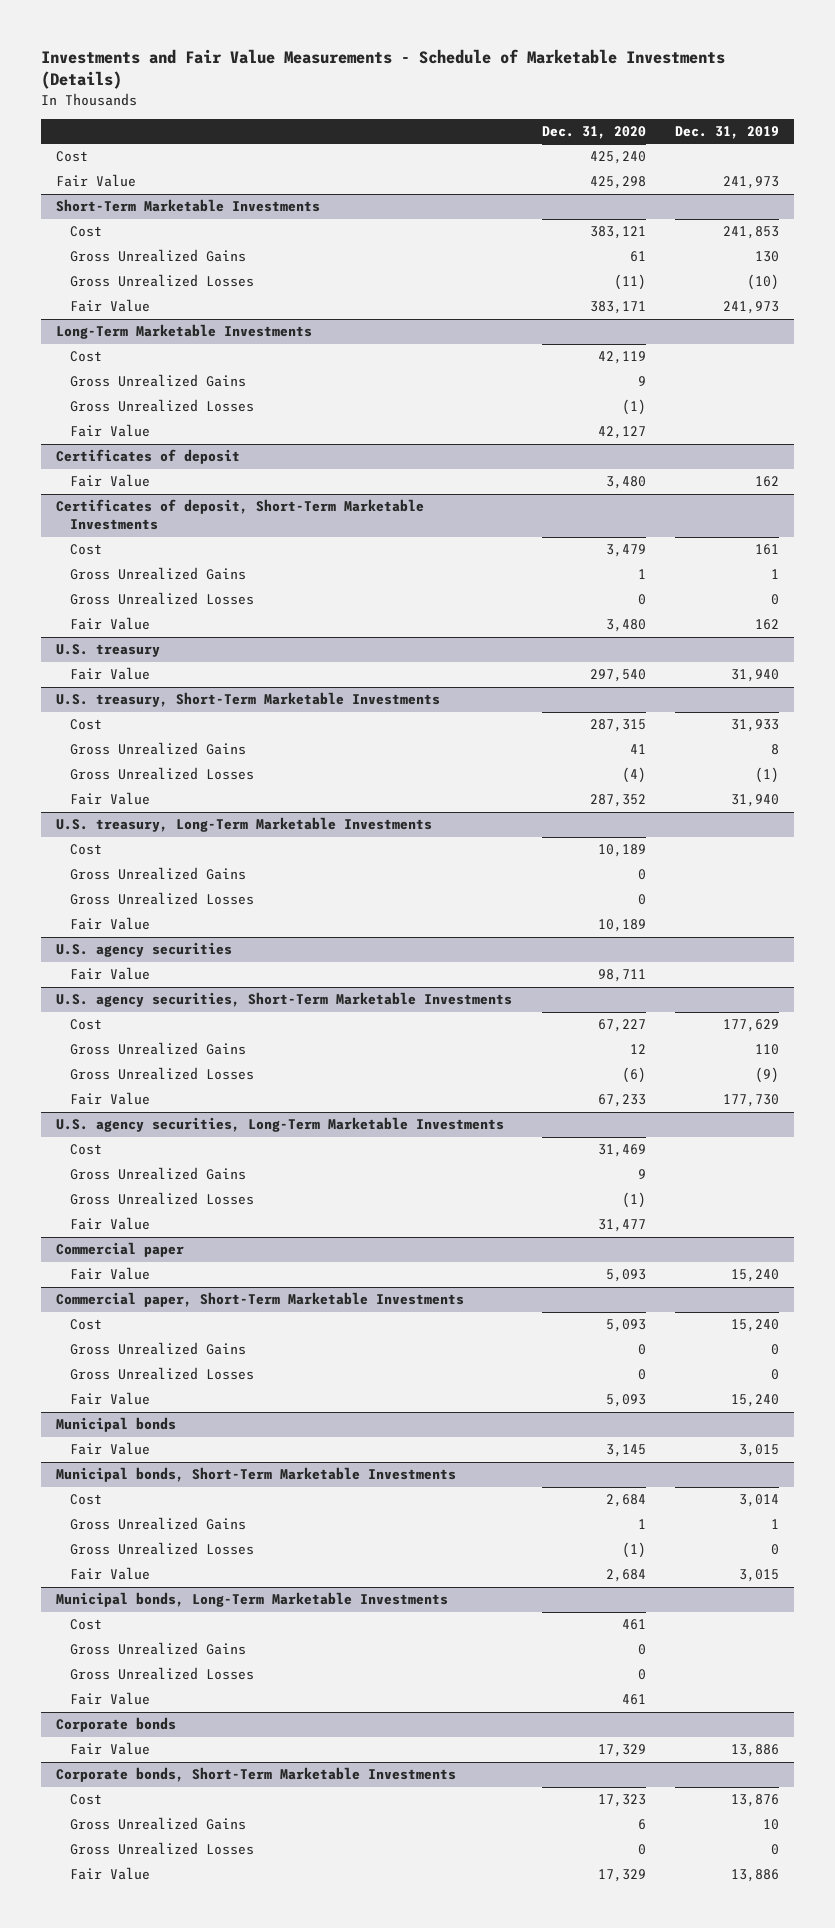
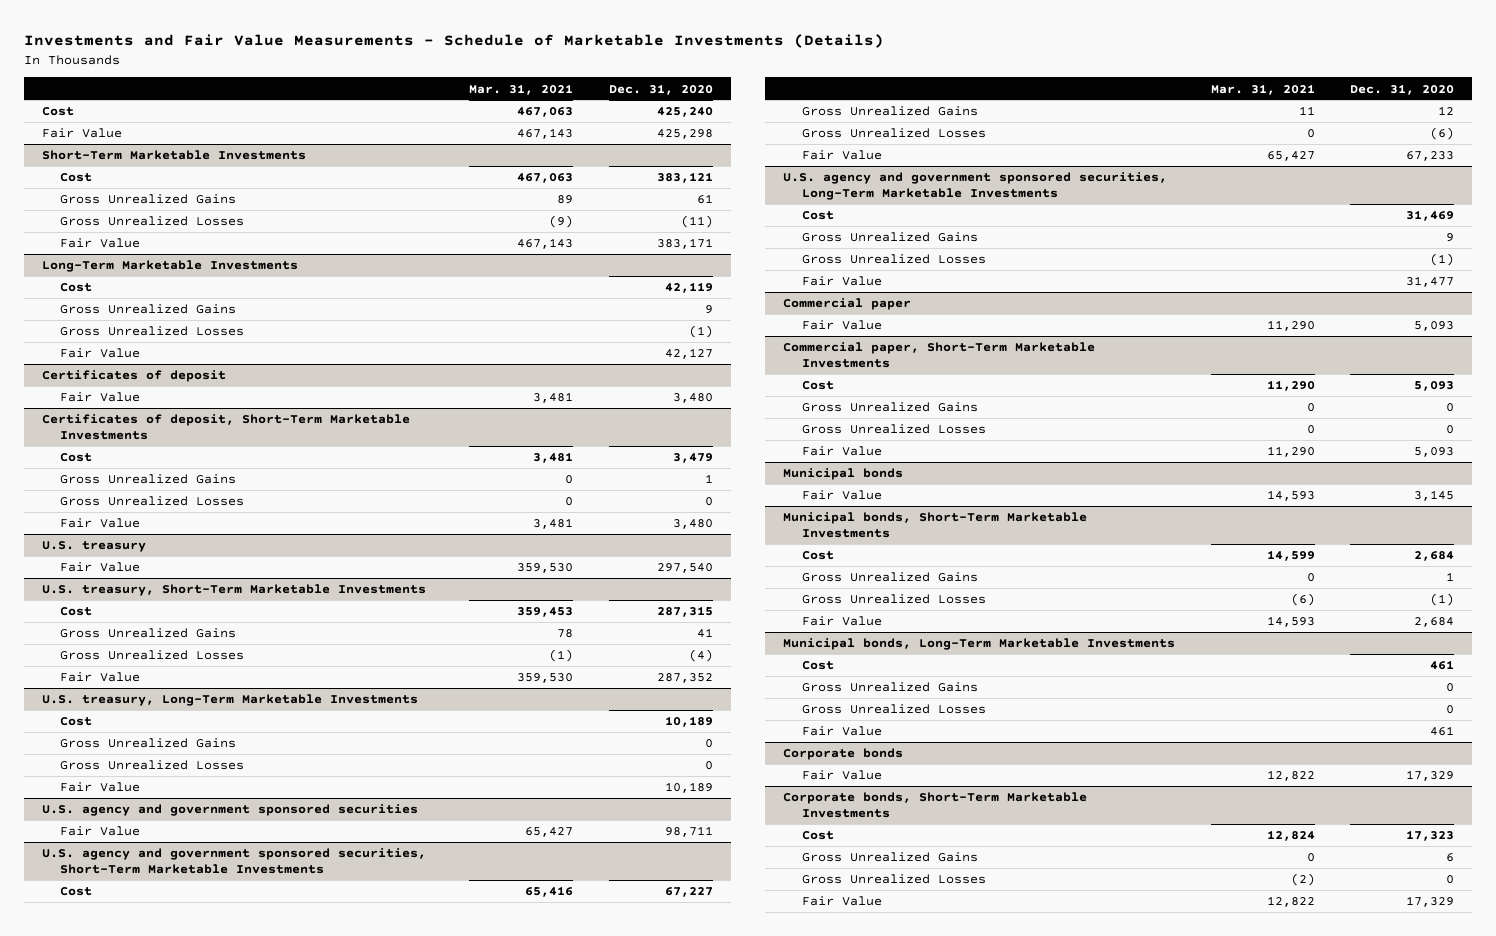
- | Dec. 31, 2020 | Dec. 31, 2019
+ | Mar. 31, 2021 | Dec. 31, 2020
- U.S. agency securities
+ U.S. agency and government sponsored securities
- U.S. agency securities, Short-Term Marketable Investments
+ U.S. agency and government sponsored securities, Short-Term Marketable Investments
- U.S. agency securities, Long-Term Marketable Investments
+ U.S. agency and government sponsored securities, Long-Term Marketable Investments

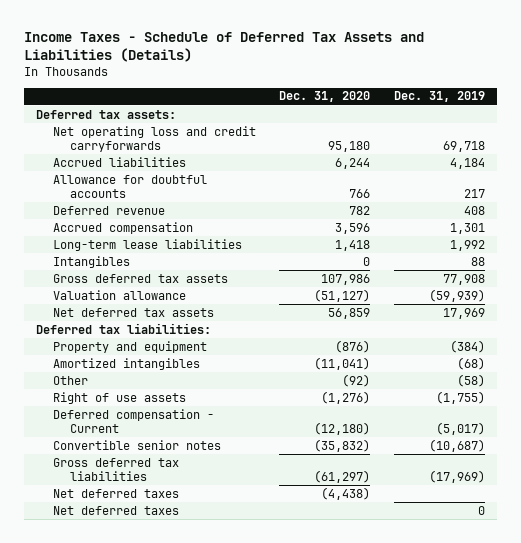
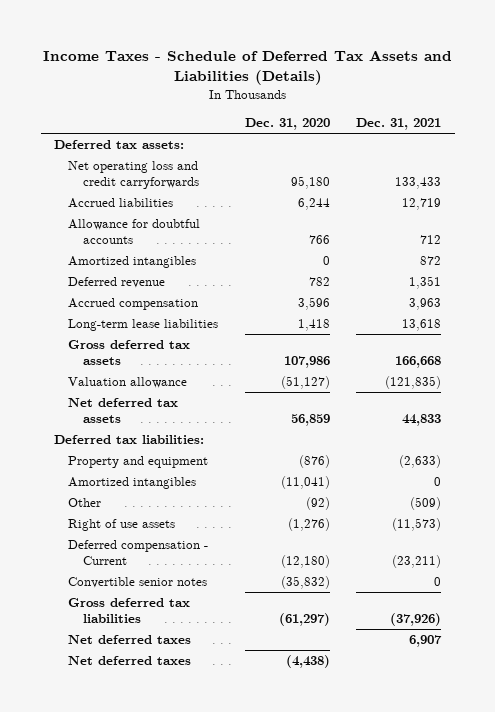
- | Dec. 31, 2020 | Dec. 31, 2019
+ | Dec. 31, 2020 | Dec. 31, 2021
+ Amortized intangibles | 0 | 872
- Intangibles | 0 | 88
moved down: Net deferred taxes | (4,438) |

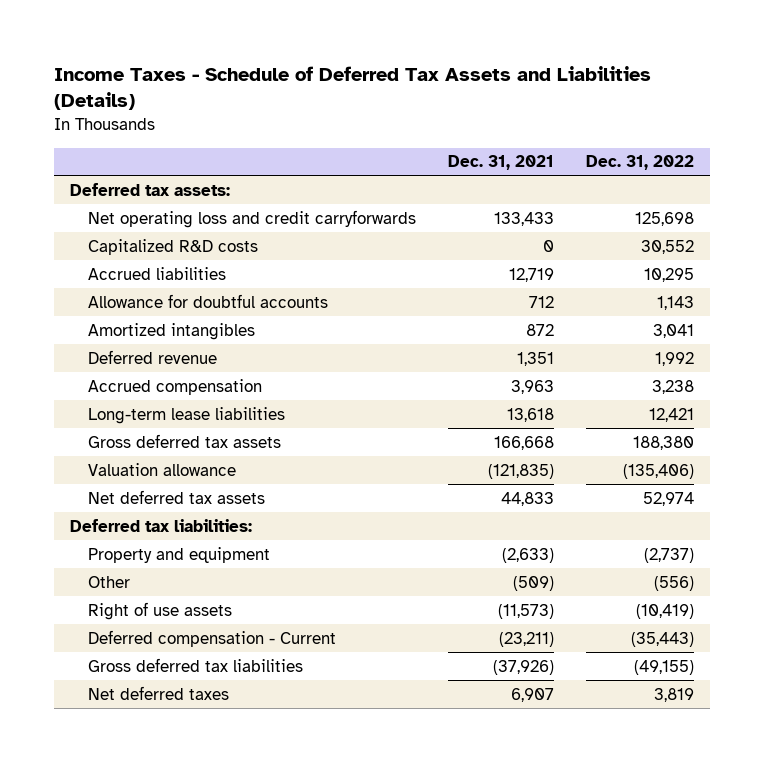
- | Dec. 31, 2020 | Dec. 31, 2021
+ | Dec. 31, 2021 | Dec. 31, 2022
+ Capitalized R&D costs | 0 | 30,552
- Amortized intangibles | (11,041) | 0
- Convertible senior notes | (35,832) | 0
- Net deferred taxes | (4,438) |

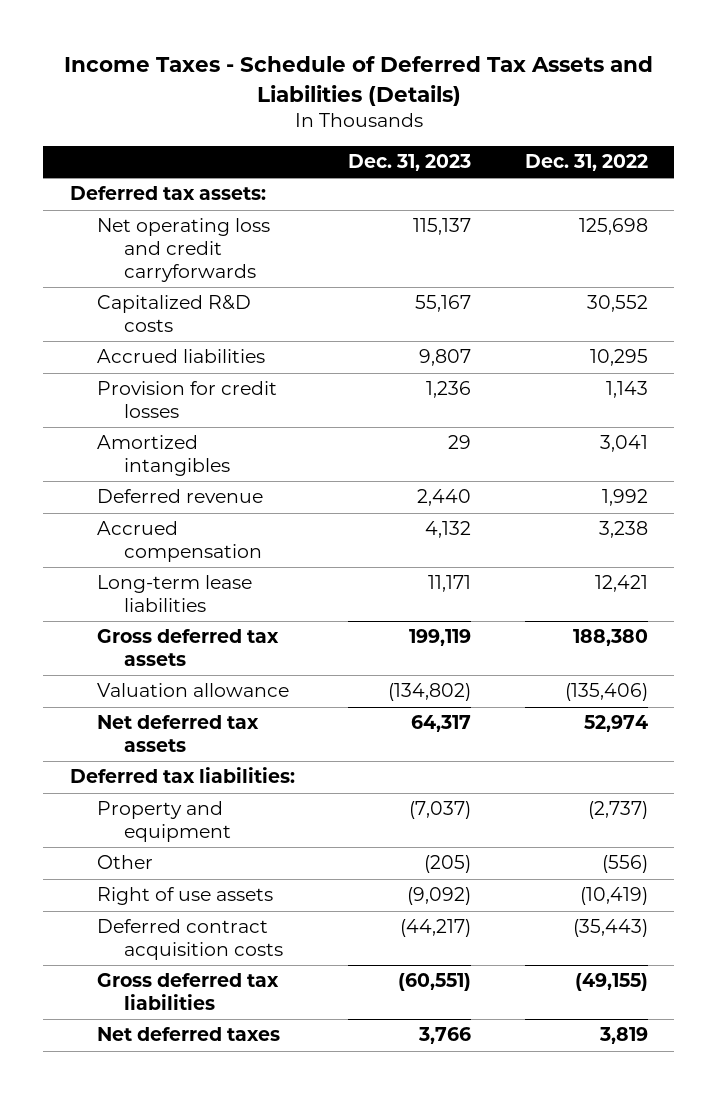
- | Dec. 31, 2021 | Dec. 31, 2022
+ | Dec. 31, 2023 | Dec. 31, 2022
- Allowance for doubtful accounts | 712 | 1,143
+ Provision for credit losses | 1,236 | 1,143
- Deferred compensation - Current | (23,211) | (35,443)
+ Deferred contract acquisition costs | (44,217) | (35,443)

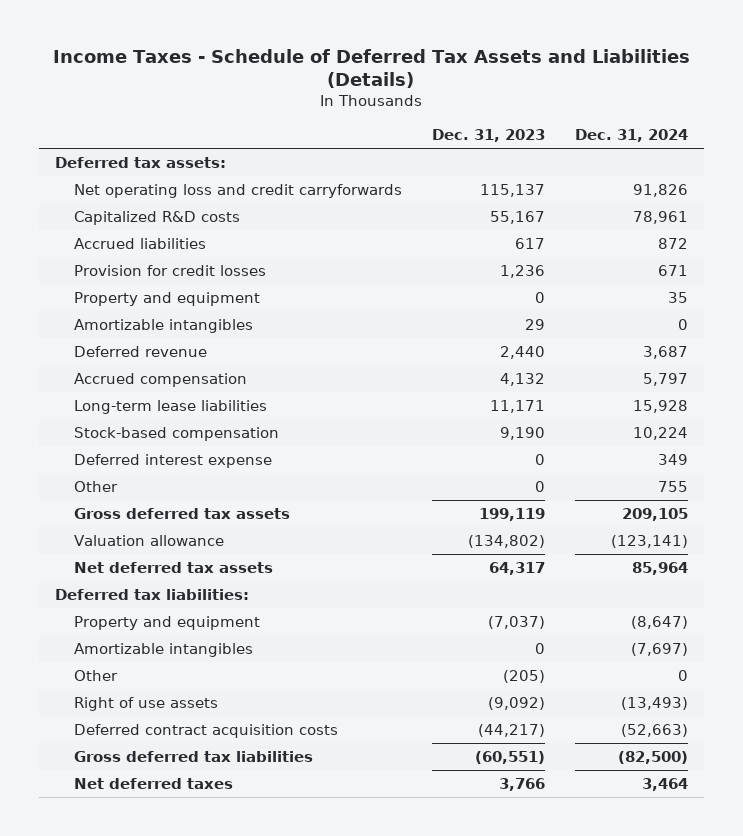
- | Dec. 31, 2023 | Dec. 31, 2022
+ | Dec. 31, 2023 | Dec. 31, 2024
- Accrued liabilities | 9,807 | 10,295
+ Accrued liabilities | 617 | 872
- Amortized intangibles | 29 | 3,041
+ Property and equipment | 0 | 35
+ Amortizable intangibles | 29 | 0
+ Stock-based compensation | 9,190 | 10,224
+ Deferred interest expense | 0 | 349
+ Other | 0 | 755
+ Amortizable intangibles | 0 | (7,697)

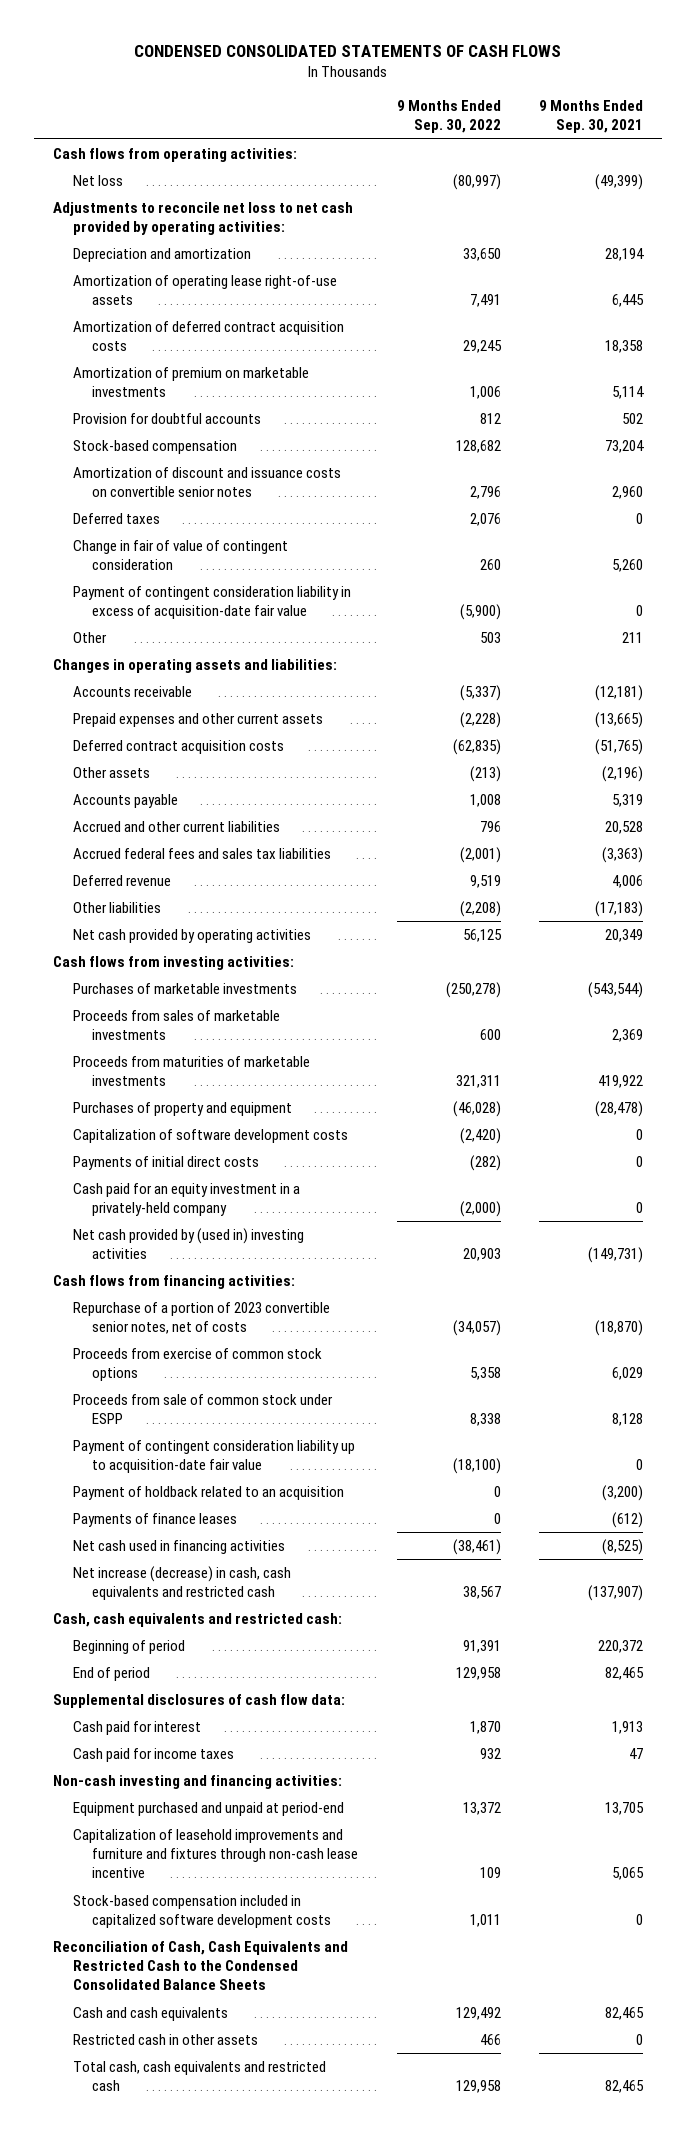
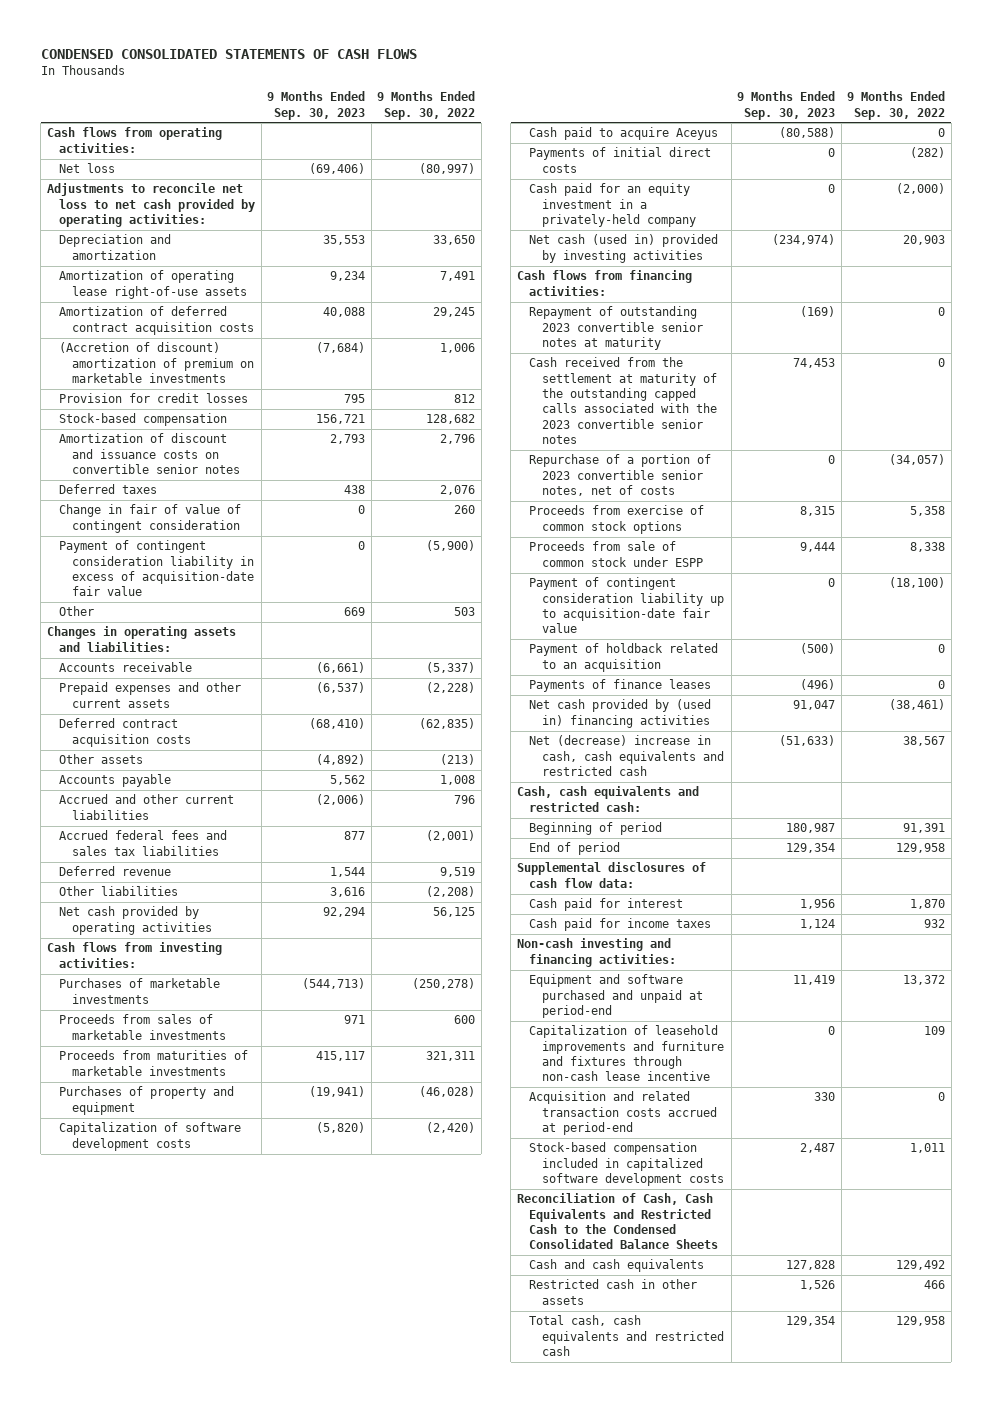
- | 9 Months Ended Sep. 30, 2022 | 9 Months Ended Sep. 30, 2021
+ | 9 Months Ended Sep. 30, 2023 | 9 Months Ended Sep. 30, 2022
- Amortization of premium on marketable investments | 1,006 | 5,114
- Provision for doubtful accounts | 812 | 502
+ (Accretion of discount) amortization of premium on marketable investments | (7,684) | 1,006
+ Provision for credit losses | 795 | 812
+ Cash paid to acquire Aceyus | (80,588) | 0
- Net cash provided by (used in) investing activities | 20,903 | (149,731)
+ Net cash (used in) provided by investing activities | (234,974) | 20,903
+ Repayment of outstanding 2023 convertible senior notes at maturity | (169) | 0
+ Cash received from the settlement at maturity of the outstanding capped calls associated with the 2023 convertible senior notes | 74,453 | 0
- Net cash used in financing activities | (38,461) | (8,525)
- Net increase (decrease) in cash, cash equivalents and restricted cash | 38,567 | (137,907)
+ Net cash provided by (used in) financing activities | 91,047 | (38,461)
+ Net (decrease) increase in cash, cash equivalents and restricted cash | (51,633) | 38,567
- Equipment purchased and unpaid at period-end | 13,372 | 13,705
+ Equipment and software purchased and unpaid at period-end | 11,419 | 13,372
+ Acquisition and related transaction costs accrued at period-end | 330 | 0

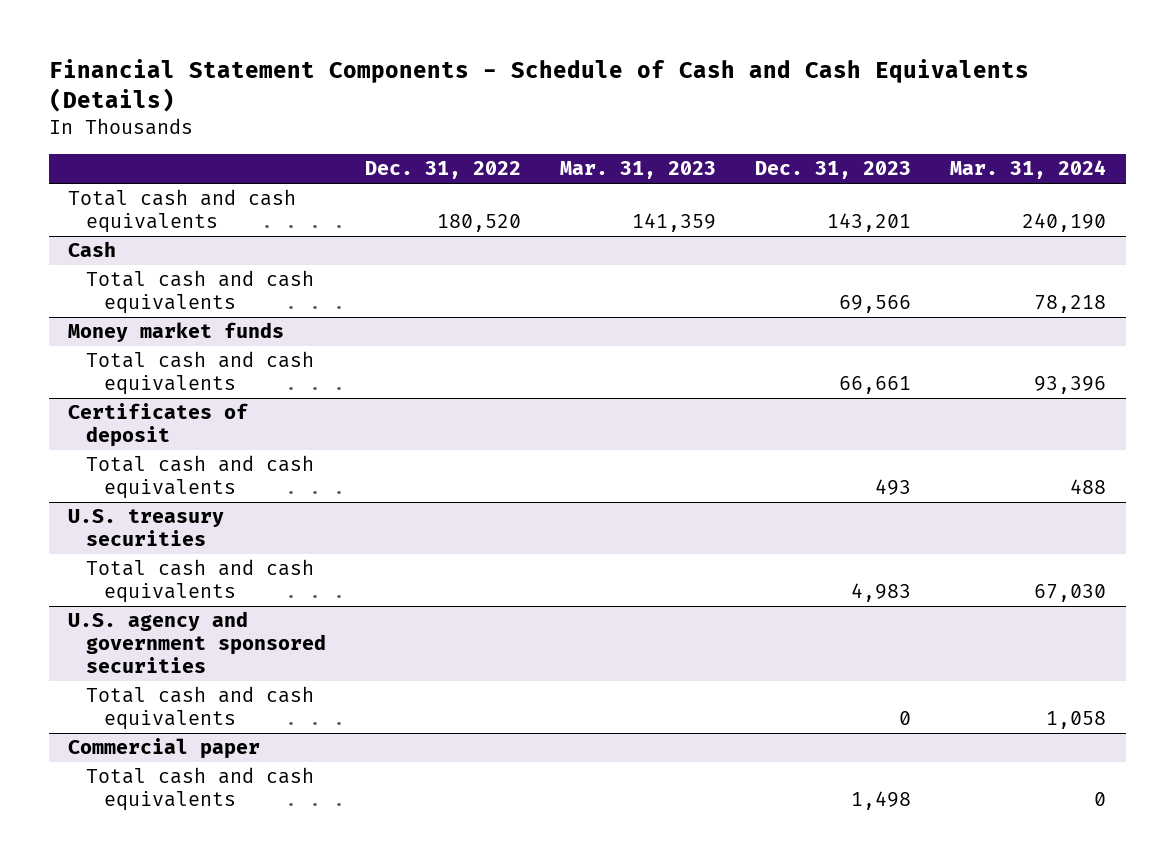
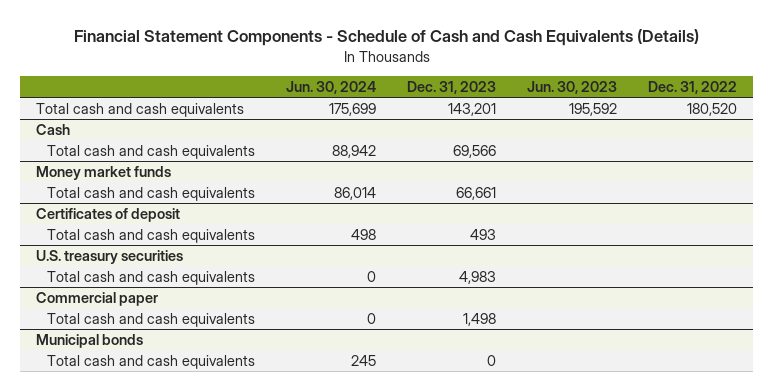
- | Dec. 31, 2022 | Mar. 31, 2023 | Dec. 31, 2023 | Mar. 31, 2024
+ | Jun. 30, 2024 | Dec. 31, 2023 | Jun. 30, 2023 | Dec. 31, 2022
- U.S. agency and government sponsored securities
- Total cash and cash equivalents | | | 0 | 1,058
+ Municipal bonds
+ Total cash and cash equivalents | 245 | 0 | |

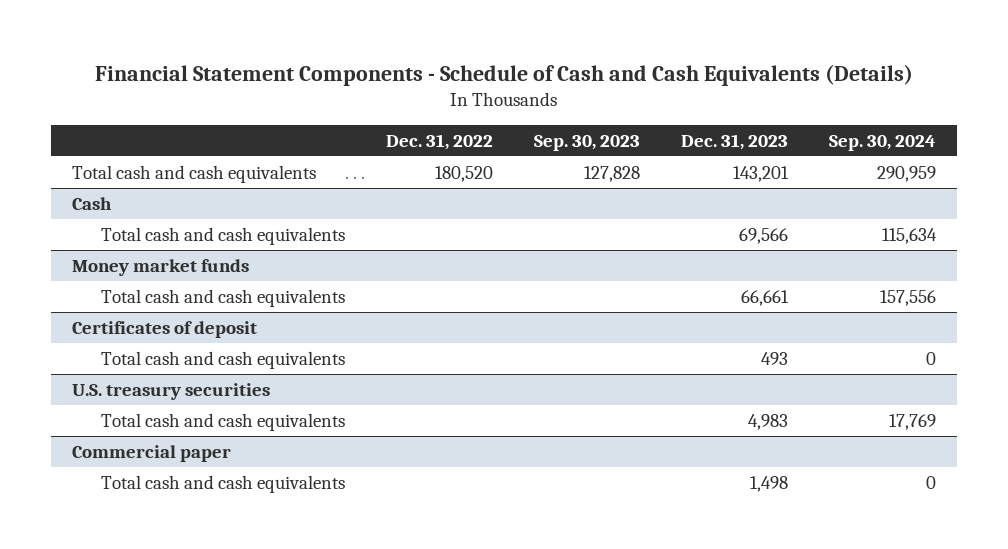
- | Jun. 30, 2024 | Dec. 31, 2023 | Jun. 30, 2023 | Dec. 31, 2022
+ | Dec. 31, 2022 | Sep. 30, 2023 | Dec. 31, 2023 | Sep. 30, 2024
- Municipal bonds
- Total cash and cash equivalents | 245 | 0 | |

